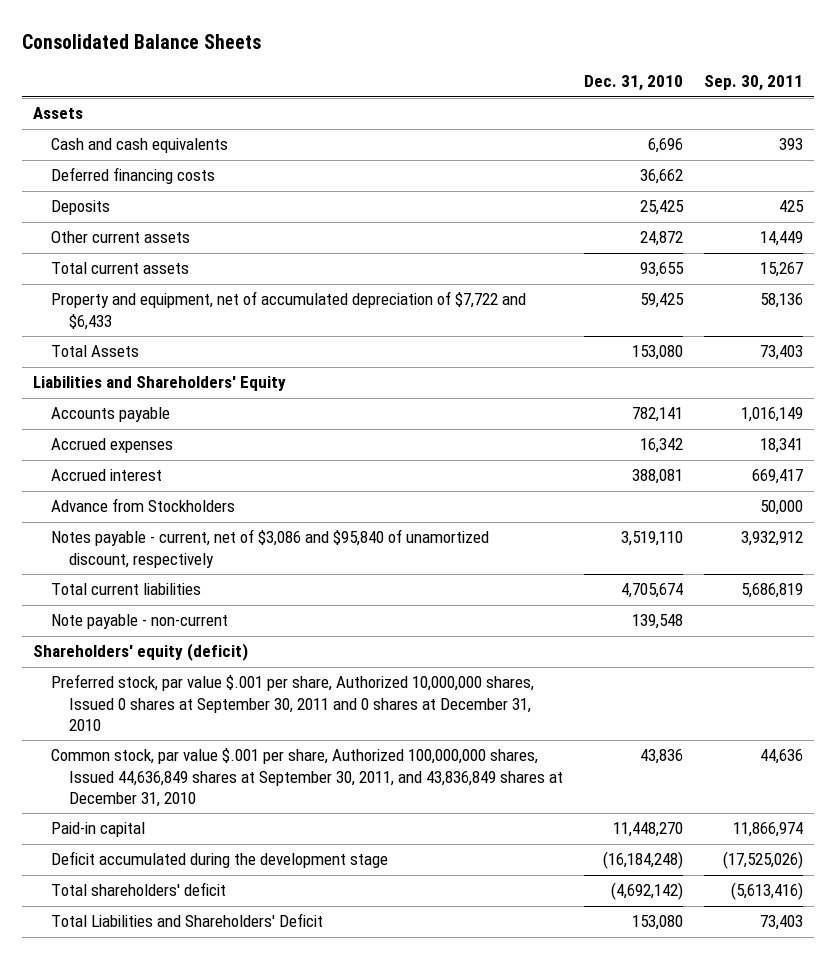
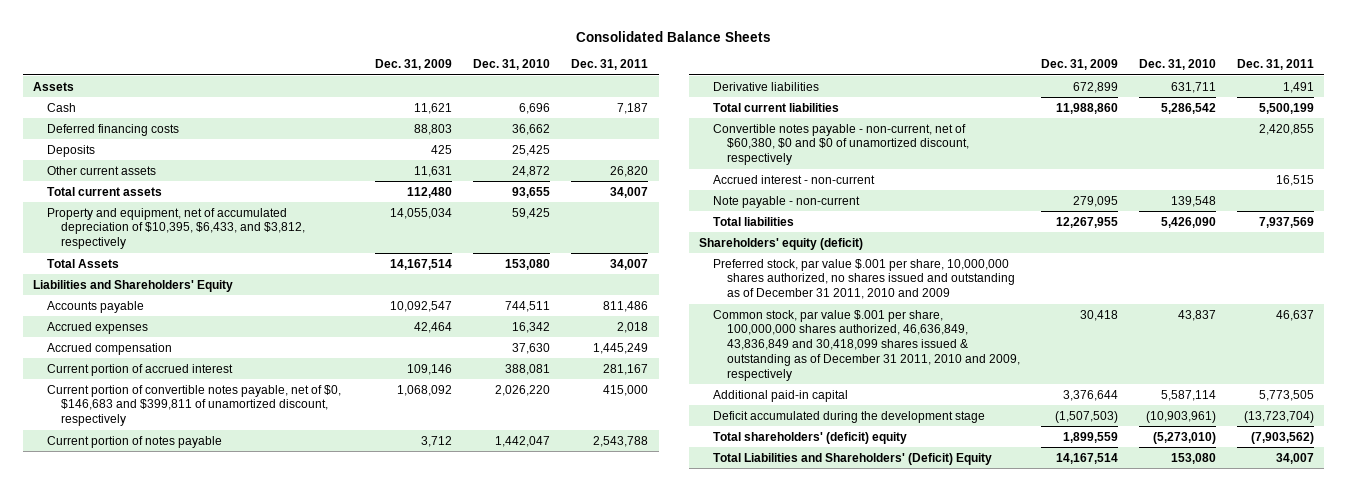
- | Dec. 31, 2010 | Sep. 30, 2011
+ | Dec. 31, 2009 | Dec. 31, 2010 | Dec. 31, 2011
- Cash and cash equivalents | 6,696 | 393
+ Cash | 11,621 | 6,696 | 7,187
- Property and equipment, net of accumulated depreciation of $7,722 and $6,433 | 59,425 | 58,136
+ Property and equipment, net of accumulated depreciation of $10,395, $6,433, and $3,812, respectively | 14,055,034 | 59,425 |
- Accounts payable | 782,141 | 1,016,149
+ Accounts payable | 10,092,547 | 744,511 | 811,486
- Accrued interest | 388,081 | 669,417
- Advance from Stockholders | | 50,000
- Notes payable - current, net of $3,086 and $95,840 of unamortized discount, respectively | 3,519,110 | 3,932,912
- Total current liabilities | 4,705,674 | 5,686,819
+ Accrued compensation | | 37,630 | 1,445,249
+ Current portion of accrued interest | 109,146 | 388,081 | 281,167
+ Current portion of convertible notes payable, net of $0, $146,683 and $399,811 of unamortized discount, respectively | 1,068,092 | 2,026,220 | 415,000
+ Current portion of notes payable | 3,712 | 1,442,047 | 2,543,788
+ Derivative liabilities | 672,899 | 631,711 | 1,491
+ Total current liabilities | 11,988,860 | 5,286,542 | 5,500,199
+ Convertible notes payable - non-current, net of $60,380, $0 and $0 of unamortized discount, respectively | | | 2,420,855
+ Accrued interest - non-current | | | 16,515
+ Total liabilities | 12,267,955 | 5,426,090 | 7,937,569
- Preferred stock, par value $.001 per share, Authorized 10,000,000 shares, Issued 0 shares at September 30, 2011 and 0 shares at December 31, 2010
- Common stock, par value $.001 per share, Authorized 100,000,000 shares, Issued 44,636,849 shares at September 30, 2011, and 43,836,849 shares at December 31, 2010 | 43,836 | 44,636
- Paid-in capital | 11,448,270 | 11,866,974
- Deficit accumulated during the development stage | (16,184,248) | (17,525,026)
- Total shareholders' deficit | (4,692,142) | (5,613,416)
- Total Liabilities and Shareholders' Deficit | 153,080 | 73,403
+ Preferred stock, par value $.001 per share, 10,000,000 shares authorized, no shares issued and outstanding as of December 31 2011, 2010 and 2009
+ Common stock, par value $.001 per share, 100,000,000 shares authorized, 46,636,849, 43,836,849 and 30,418,099 shares issued & outstanding as of December 31 2011, 2010 and 2009, respectively | 30,418 | 43,837 | 46,637
+ Additional paid-in capital | 3,376,644 | 5,587,114 | 5,773,505
+ Deficit accumulated during the development stage | (1,507,503) | (10,903,961) | (13,723,704)
+ Total shareholders' (deficit) equity | 1,899,559 | (5,273,010) | (7,903,562)
+ Total Liabilities and Shareholders' (Deficit) Equity | 14,167,514 | 153,080 | 34,007

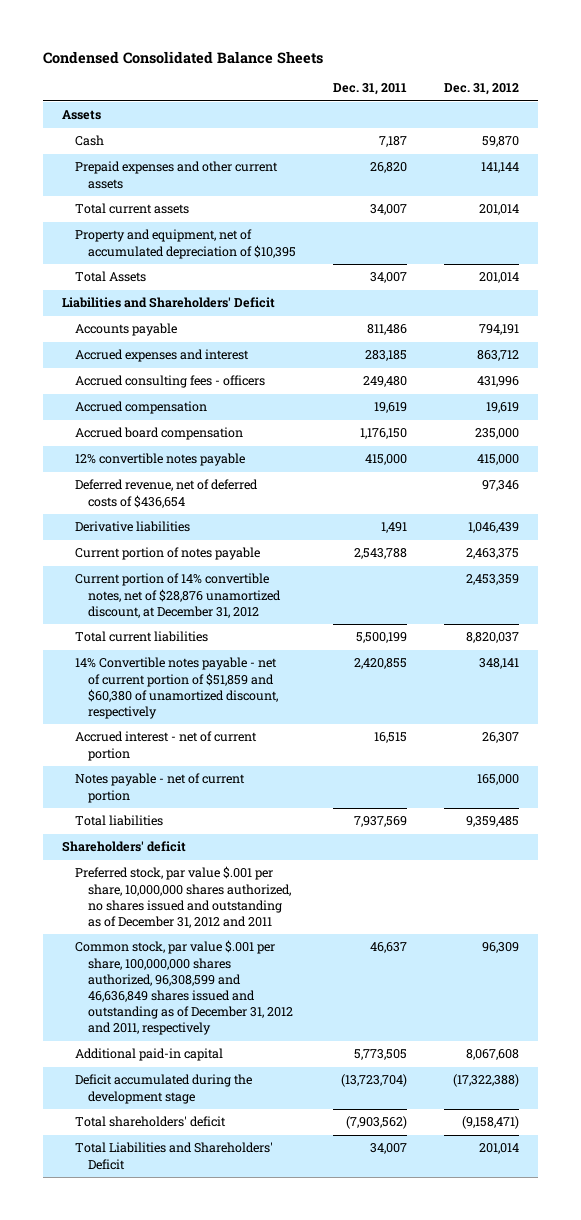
- Consolidated Balance Sheets
+ Condensed Consolidated Balance Sheets
- | Dec. 31, 2009 | Dec. 31, 2010 | Dec. 31, 2011
+ | Dec. 31, 2011 | Dec. 31, 2012
- Deferred financing costs | 88,803 | 36,662 |
- Deposits | 425 | 25,425 |
- Other current assets | 11,631 | 24,872 | 26,820
+ Prepaid expenses and other current assets | 26,820 | 141,144
- Property and equipment, net of accumulated depreciation of $10,395, $6,433, and $3,812, respectively | 14,055,034 | 59,425 |
+ Property and equipment, net of accumulated depreciation of $10,395
- Liabilities and Shareholders' Equity
+ Liabilities and Shareholders' Deficit
- Accrued expenses | 42,464 | 16,342 | 2,018
- Accrued compensation | | 37,630 | 1,445,249
- Current portion of accrued interest | 109,146 | 388,081 | 281,167
- Current portion of convertible notes payable, net of $0, $146,683 and $399,811 of unamortized discount, respectively | 1,068,092 | 2,026,220 | 415,000
+ Accrued expenses and interest | 283,185 | 863,712
+ Accrued consulting fees - officers | 249,480 | 431,996
+ Accrued compensation | 19,619 | 19,619
+ Accrued board compensation | 1,176,150 | 235,000
+ 12% convertible notes payable | 415,000 | 415,000
+ Deferred revenue, net of deferred costs of $436,654 | | 97,346
moved down: Current portion of notes payable | 2,543,788 | 2,463,375
+ Current portion of 14% convertible notes, net of $28,876 unamortized discount, at December 31, 2012 | | 2,453,359
- Convertible notes payable - non-current, net of $60,380, $0 and $0 of unamortized discount, respectively | | | 2,420,855
- Accrued interest - non-current | | | 16,515
- Note payable - non-current | 279,095 | 139,548 |
+ 14% Convertible notes payable - net of current portion of $51,859 and $60,380 of unamortized discount, respectively | 2,420,855 | 348,141
+ Accrued interest - net of current portion | 16,515 | 26,307
+ Notes payable - net of current portion | | 165,000
- Shareholders' equity (deficit)
- Preferred stock, par value $.001 per share, 10,000,000 shares authorized, no shares issued and outstanding as of December 31 2011, 2010 and 2009
- Common stock, par value $.001 per share, 100,000,000 shares authorized, 46,636,849, 43,836,849 and 30,418,099 shares issued & outstanding as of December 31 2011, 2010 and 2009, respectively | 30,418 | 43,837 | 46,637
+ Shareholders' deficit
+ Preferred stock, par value $.001 per share, 10,000,000 shares authorized, no shares issued and outstanding as of December 31, 2012 and 2011
+ Common stock, par value $.001 per share, 100,000,000 shares authorized, 96,308,599 and 46,636,849 shares issued and outstanding as of December 31, 2012 and 2011, respectively | 46,637 | 96,309
- Total shareholders' (deficit) equity | 1,899,559 | (5,273,010) | (7,903,562)
- Total Liabilities and Shareholders' (Deficit) Equity | 14,167,514 | 153,080 | 34,007
+ Total shareholders' deficit | (7,903,562) | (9,158,471)
+ Total Liabilities and Shareholders' Deficit | 34,007 | 201,014

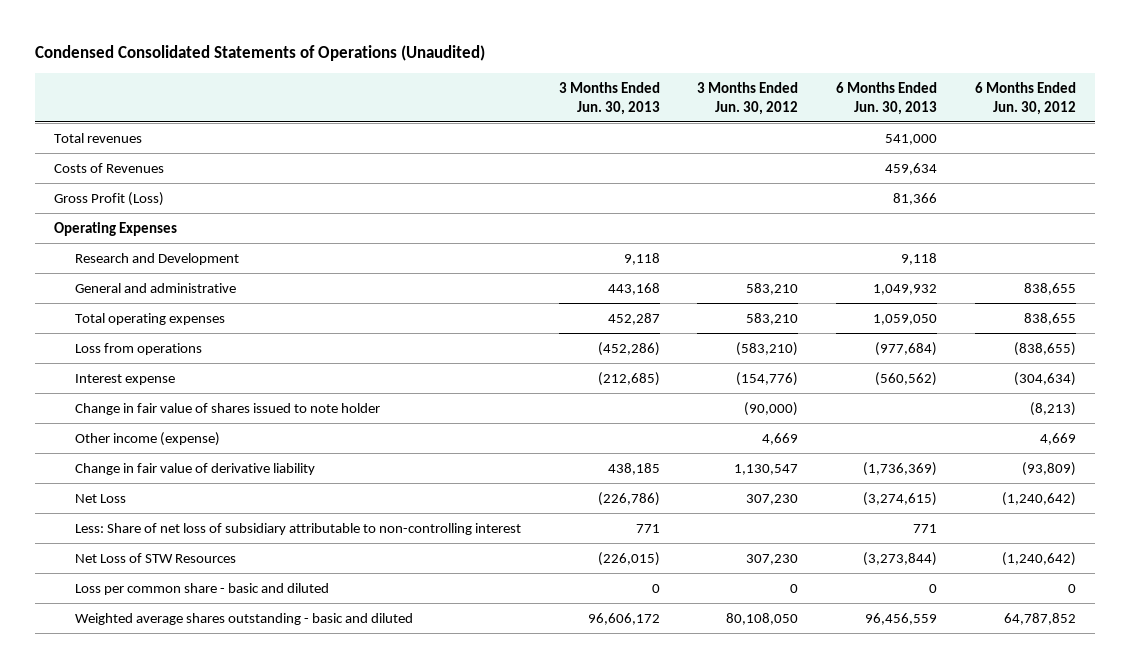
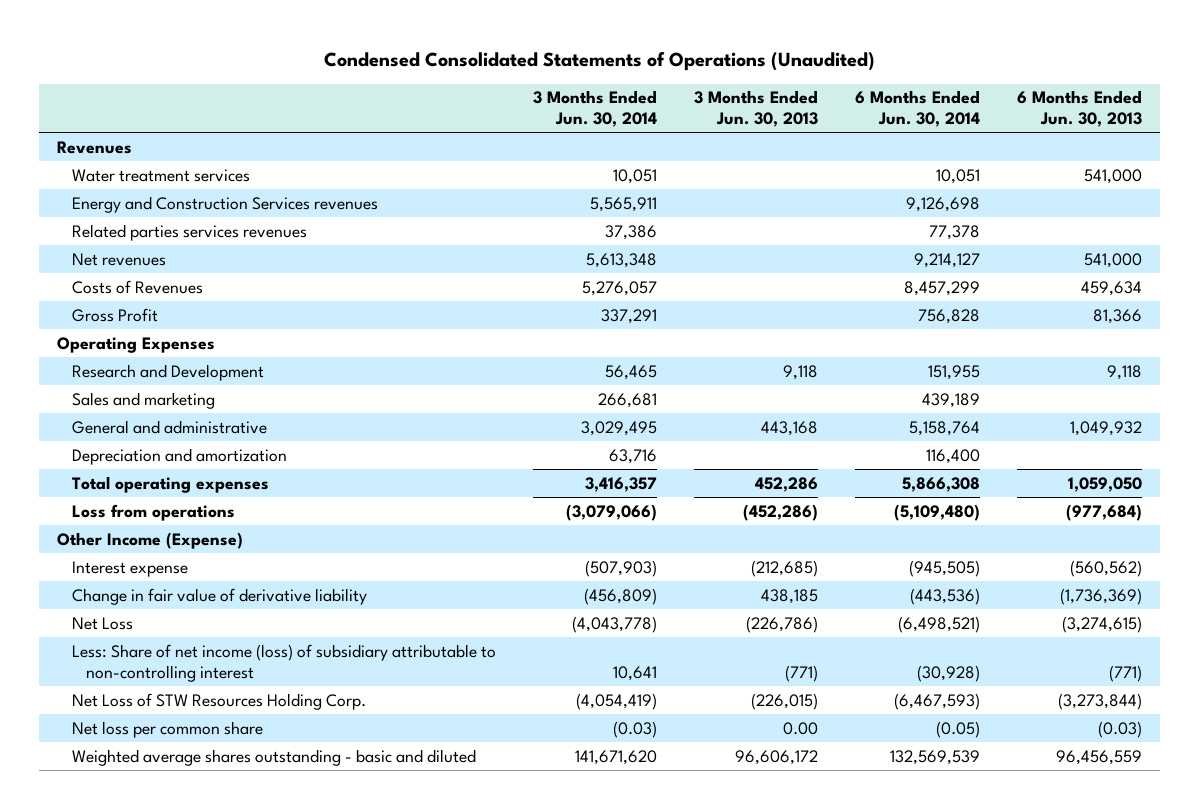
- | 3 Months Ended Jun. 30, 2013 | 3 Months Ended Jun. 30, 2012 | 6 Months Ended Jun. 30, 2013 | 6 Months Ended Jun. 30, 2012
+ | 3 Months Ended Jun. 30, 2014 | 3 Months Ended Jun. 30, 2013 | 6 Months Ended Jun. 30, 2014 | 6 Months Ended Jun. 30, 2013
- Total revenues | | | 541,000 |
+ Revenues
+ Water treatment services | 10,051 | | 10,051 | 541,000
+ Energy and Construction Services revenues | 5,565,911 | | 9,126,698 |
+ Related parties services revenues | 37,386 | | 77,378 |
+ Net revenues | 5,613,348 | | 9,214,127 | 541,000
- Gross Profit (Loss) | | | 81,366 |
+ Gross Profit | 337,291 | | 756,828 | 81,366
+ Sales and marketing | 266,681 | | 439,189 |
- Total operating expenses | 452,287 | 583,210 | 1,059,050 | 838,655
+ Depreciation and amortization | 63,716 | | 116,400 |
+ Total operating expenses | 3,416,357 | 452,286 | 5,866,308 | 1,059,050
+ Other Income (Expense)
- Change in fair value of shares issued to note holder | | (90,000) | | (8,213)
- Other income (expense) | | 4,669 | | 4,669
- Less: Share of net loss of subsidiary attributable to non-controlling interest | 771 | | 771 |
- Net Loss of STW Resources | (226,015) | 307,230 | (3,273,844) | (1,240,642)
- Loss per common share - basic and diluted | 0 | 0 | 0 | 0
+ Less: Share of net income (loss) of subsidiary attributable to non-controlling interest | 10,641 | (771) | (30,928) | (771)
+ Net Loss of STW Resources Holding Corp. | (4,054,419) | (226,015) | (6,467,593) | (3,273,844)
+ Net loss per common share | (0.03) | 0.00 | (0.05) | (0.03)

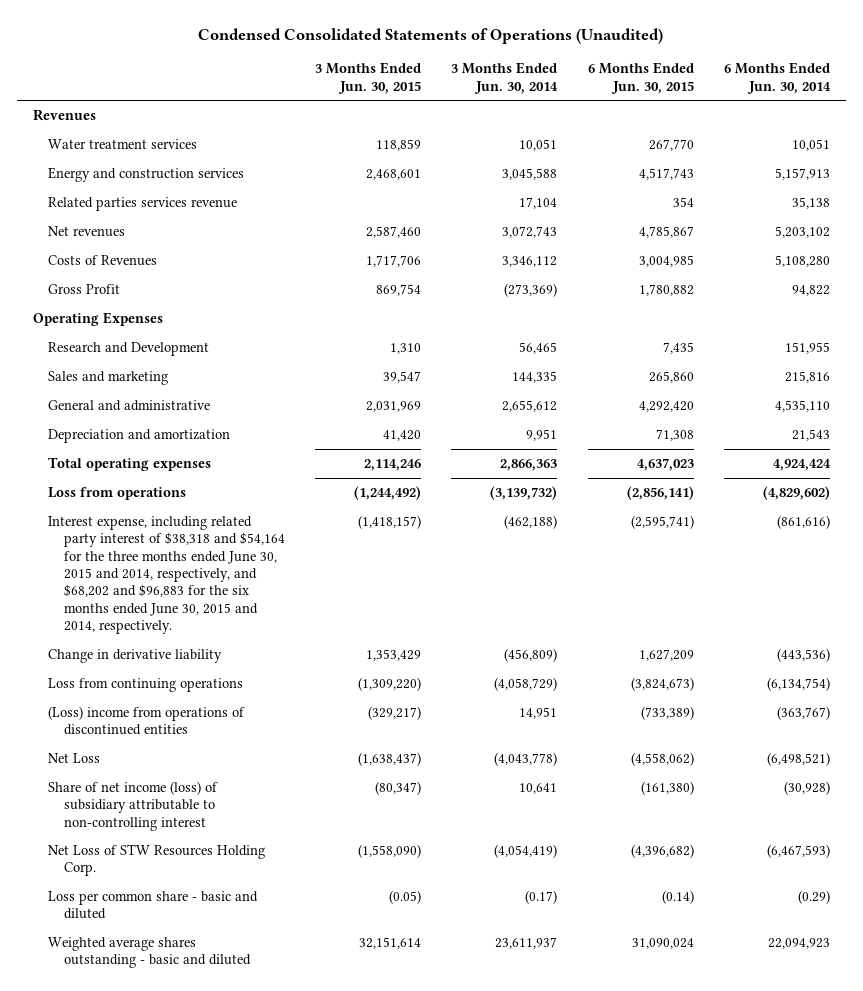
- | 3 Months Ended Jun. 30, 2014 | 3 Months Ended Jun. 30, 2013 | 6 Months Ended Jun. 30, 2014 | 6 Months Ended Jun. 30, 2013
+ | 3 Months Ended Jun. 30, 2015 | 3 Months Ended Jun. 30, 2014 | 6 Months Ended Jun. 30, 2015 | 6 Months Ended Jun. 30, 2014
- Energy and Construction Services revenues | 5,565,911 | | 9,126,698 |
- Related parties services revenues | 37,386 | | 77,378 |
- Net revenues | 5,613,348 | | 9,214,127 | 541,000
- Costs of Revenues | 5,276,057 | | 8,457,299 | 459,634
- Gross Profit | 337,291 | | 756,828 | 81,366
+ Energy and construction services | 2,468,601 | 3,045,588 | 4,517,743 | 5,157,913
+ Related parties services revenue | | 17,104 | 354 | 35,138
+ Net revenues | 2,587,460 | 3,072,743 | 4,785,867 | 5,203,102
+ Costs of Revenues | 1,717,706 | 3,346,112 | 3,004,985 | 5,108,280
+ Gross Profit | 869,754 | (273,369) | 1,780,882 | 94,822
- Sales and marketing | 266,681 | | 439,189 |
- General and administrative | 3,029,495 | 443,168 | 5,158,764 | 1,049,932
- Depreciation and amortization | 63,716 | | 116,400 |
- Total operating expenses | 3,416,357 | 452,286 | 5,866,308 | 1,059,050
- Loss from operations | (3,079,066) | (452,286) | (5,109,480) | (977,684)
- Other Income (Expense)
- Interest expense | (507,903) | (212,685) | (945,505) | (560,562)
- Change in fair value of derivative liability | (456,809) | 438,185 | (443,536) | (1,736,369)
+ Sales and marketing | 39,547 | 144,335 | 265,860 | 215,816
+ General and administrative | 2,031,969 | 2,655,612 | 4,292,420 | 4,535,110
+ Depreciation and amortization | 41,420 | 9,951 | 71,308 | 21,543
+ Total operating expenses | 2,114,246 | 2,866,363 | 4,637,023 | 4,924,424
+ Loss from operations | (1,244,492) | (3,139,732) | (2,856,141) | (4,829,602)
+ Interest expense, including related party interest of $38,318 and $54,164 for the three months ended June 30, 2015 and 2014, respectively, and $68,202 and $96,883 for the six months ended June 30, 2015 and 2014, respectively. | (1,418,157) | (462,188) | (2,595,741) | (861,616)
+ Change in derivative liability | 1,353,429 | (456,809) | 1,627,209 | (443,536)
+ Loss from continuing operations | (1,309,220) | (4,058,729) | (3,824,673) | (6,134,754)
+ (Loss) income from operations of discontinued entities | (329,217) | 14,951 | (733,389) | (363,767)
- Less: Share of net income (loss) of subsidiary attributable to non-controlling interest | 10,641 | (771) | (30,928) | (771)
+ Share of net income (loss) of subsidiary attributable to non-controlling interest | (80,347) | 10,641 | (161,380) | (30,928)
- Net loss per common share | (0.03) | 0.00 | (0.05) | (0.03)
- Weighted average shares outstanding - basic and diluted | 141,671,620 | 96,606,172 | 132,569,539 | 96,456,559
+ Loss per common share - basic and diluted | (0.05) | (0.17) | (0.14) | (0.29)
+ Weighted average shares outstanding - basic and diluted | 32,151,614 | 23,611,937 | 31,090,024 | 22,094,923

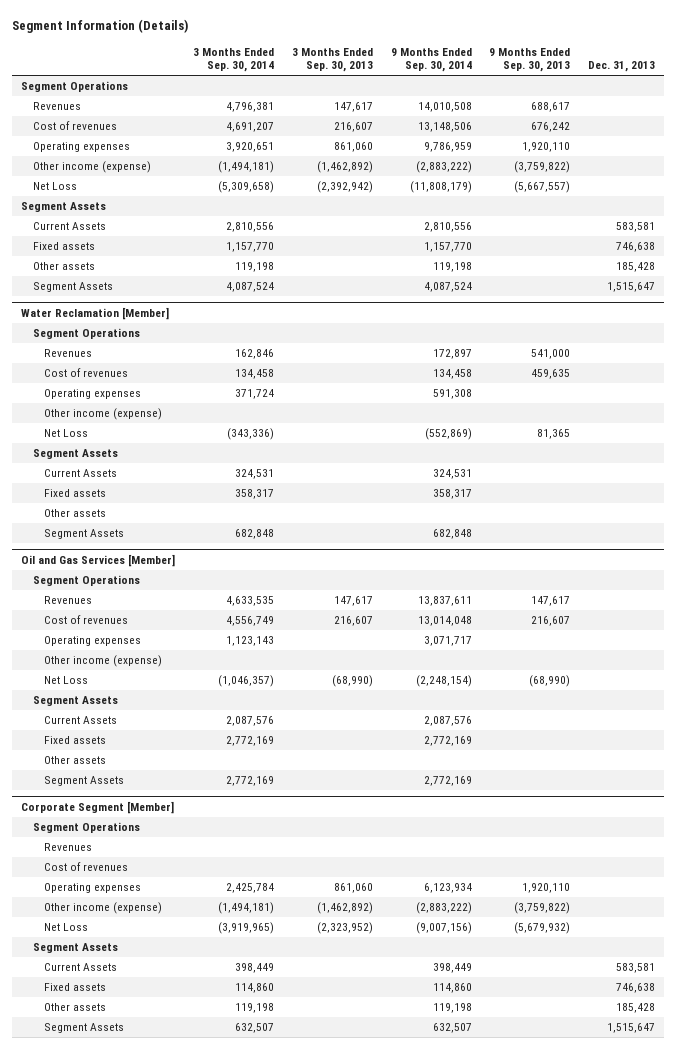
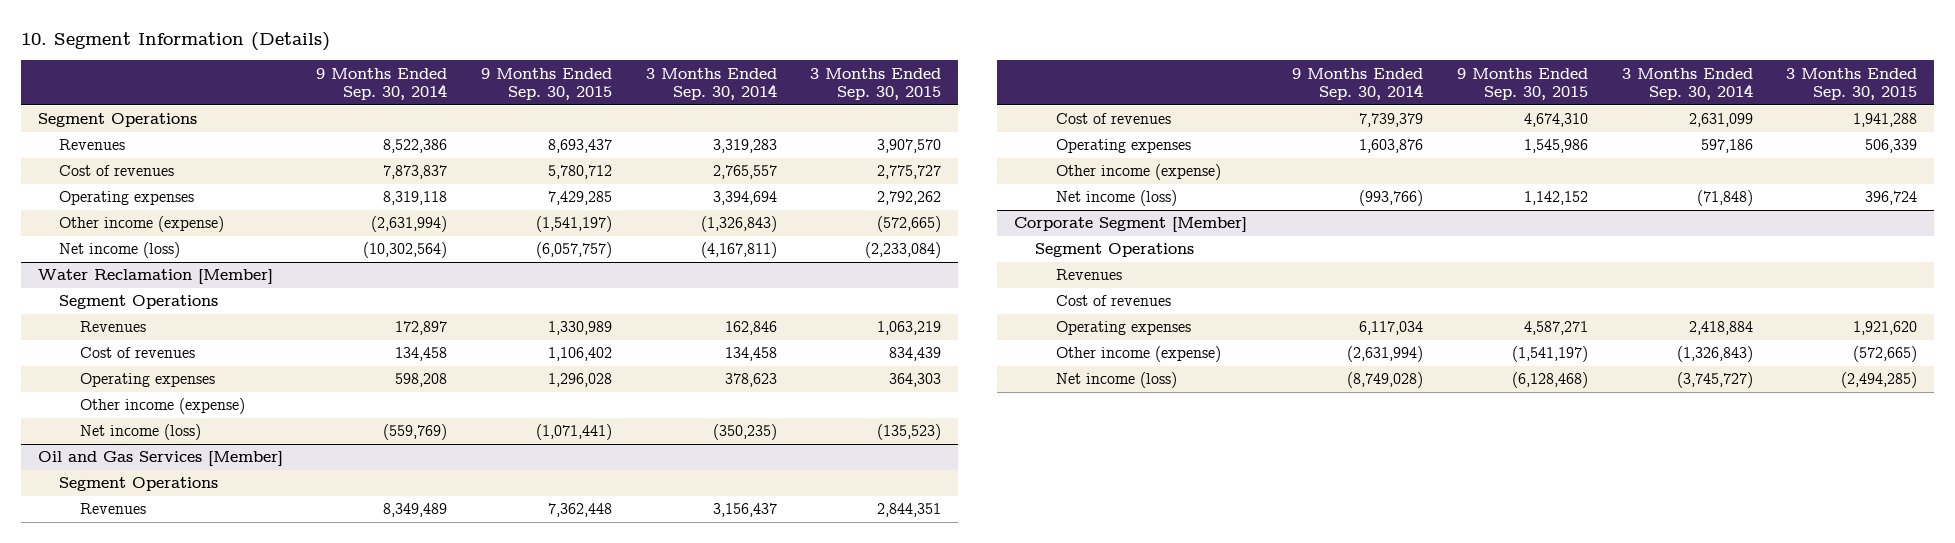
- Segment Information (Details)
+ 10. Segment Information (Details)
- | 3 Months Ended Sep. 30, 2014 | 3 Months Ended Sep. 30, 2013 | 9 Months Ended Sep. 30, 2014 | 9 Months Ended Sep. 30, 2013 | Dec. 31, 2013
+ | 9 Months Ended Sep. 30, 2014 | 9 Months Ended Sep. 30, 2015 | 3 Months Ended Sep. 30, 2014 | 3 Months Ended Sep. 30, 2015
- Revenues | 4,796,381 | 147,617 | 14,010,508 | 688,617 |
- Cost of revenues | 4,691,207 | 216,607 | 13,148,506 | 676,242 |
- Operating expenses | 3,920,651 | 861,060 | 9,786,959 | 1,920,110 |
- Other income (expense) | (1,494,181) | (1,462,892) | (2,883,222) | (3,759,822) |
- Net Loss | (5,309,658) | (2,392,942) | (11,808,179) | (5,667,557) |
- Segment Assets
- Current Assets | 2,810,556 | | 2,810,556 | | 583,581
- Fixed assets | 1,157,770 | | 1,157,770 | | 746,638
- Other assets | 119,198 | | 119,198 | | 185,428
- Segment Assets | 4,087,524 | | 4,087,524 | | 1,515,647
+ Revenues | 8,522,386 | 8,693,437 | 3,319,283 | 3,907,570
+ Cost of revenues | 7,873,837 | 5,780,712 | 2,765,557 | 2,775,727
+ Operating expenses | 8,319,118 | 7,429,285 | 3,394,694 | 2,792,262
+ Other income (expense) | (2,631,994) | (1,541,197) | (1,326,843) | (572,665)
+ Net income (loss) | (10,302,564) | (6,057,757) | (4,167,811) | (2,233,084)
@ Water Reclamation [Member]
- Operating expenses | 371,724 | | 591,308 | |
+ Operating expenses | 598,208 | 1,296,028 | 378,623 | 364,303
- Net Loss | (343,336) | | (552,869) | 81,365 |
- Segment Assets
- Current Assets | 324,531 | | 324,531 | |
- Fixed assets | 358,317 | | 358,317 | |
- Other assets
- Segment Assets | 682,848 | | 682,848 | |
+ Net income (loss) | (559,769) | (1,071,441) | (350,235) | (135,523)
@ Oil and Gas Services [Member]
- Revenues | 4,633,535 | 147,617 | 13,837,611 | 147,617 |
- Cost of revenues | 4,556,749 | 216,607 | 13,014,048 | 216,607 |
- Operating expenses | 1,123,143 | | 3,071,717 | |
+ Revenues | 8,349,489 | 7,362,448 | 3,156,437 | 2,844,351
+ Cost of revenues | 7,739,379 | 4,674,310 | 2,631,099 | 1,941,288
+ Operating expenses | 1,603,876 | 1,545,986 | 597,186 | 506,339
- Net Loss | (1,046,357) | (68,990) | (2,248,154) | (68,990) |
- Segment Assets
- Current Assets | 2,087,576 | | 2,087,576 | |
- Fixed assets | 2,772,169 | | 2,772,169 | |
- Other assets
- Segment Assets | 2,772,169 | | 2,772,169 | |
+ Net income (loss) | (993,766) | 1,142,152 | (71,848) | 396,724
@ Corporate Segment [Member]
- Operating expenses | 2,425,784 | 861,060 | 6,123,934 | 1,920,110 |
- Other income (expense) | (1,494,181) | (1,462,892) | (2,883,222) | (3,759,822) |
- Net Loss | (3,919,965) | (2,323,952) | (9,007,156) | (5,679,932) |
- Segment Assets
- Current Assets | 398,449 | | 398,449 | | 583,581
- Fixed assets | 114,860 | | 114,860 | | 746,638
- Other assets | 119,198 | | 119,198 | | 185,428
- Segment Assets | 632,507 | | 632,507 | | 1,515,647
+ Operating expenses | 6,117,034 | 4,587,271 | 2,418,884 | 1,921,620
+ Other income (expense) | (2,631,994) | (1,541,197) | (1,326,843) | (572,665)
+ Net income (loss) | (8,749,028) | (6,128,468) | (3,745,727) | (2,494,285)

